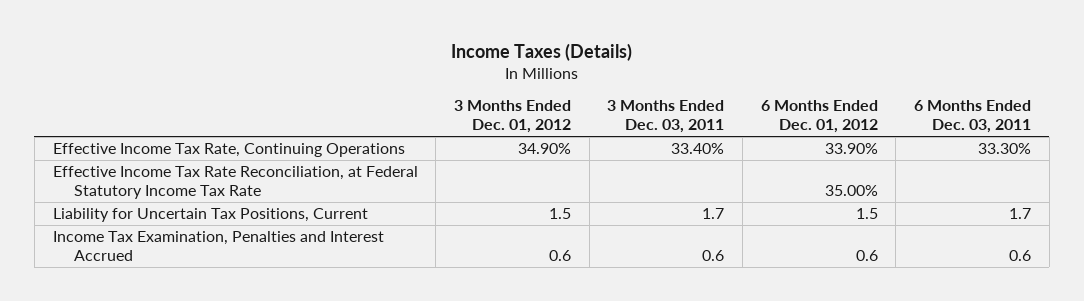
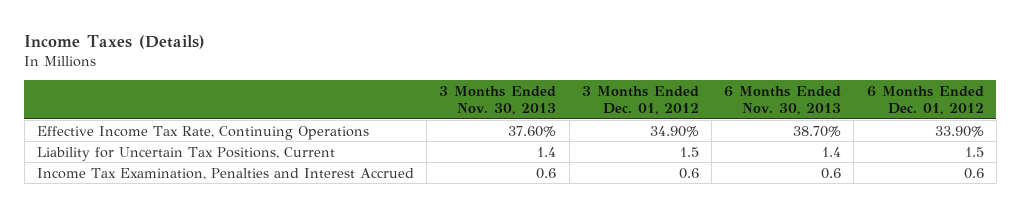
- | 3 Months Ended Dec. 01, 2012 | 3 Months Ended Dec. 03, 2011 | 6 Months Ended Dec. 01, 2012 | 6 Months Ended Dec. 03, 2011
+ | 3 Months Ended Nov. 30, 2013 | 3 Months Ended Dec. 01, 2012 | 6 Months Ended Nov. 30, 2013 | 6 Months Ended Dec. 01, 2012
- Effective Income Tax Rate Reconciliation, at Federal Statutory Income Tax Rate | | | 35.00% |

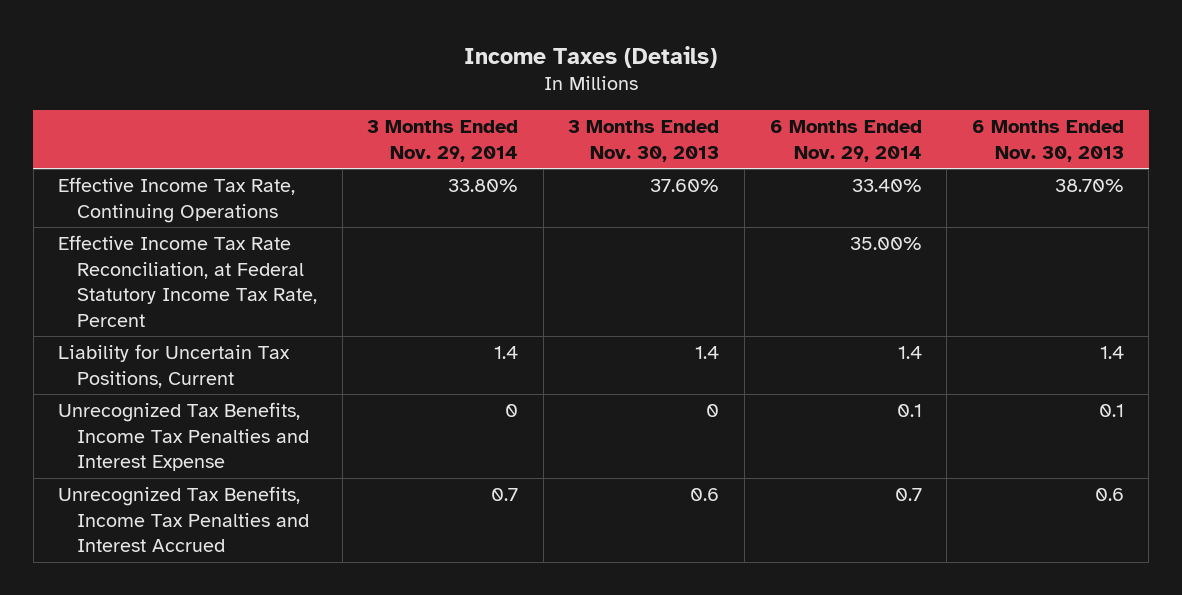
- | 3 Months Ended Nov. 30, 2013 | 3 Months Ended Dec. 01, 2012 | 6 Months Ended Nov. 30, 2013 | 6 Months Ended Dec. 01, 2012
+ | 3 Months Ended Nov. 29, 2014 | 3 Months Ended Nov. 30, 2013 | 6 Months Ended Nov. 29, 2014 | 6 Months Ended Nov. 30, 2013
+ Effective Income Tax Rate Reconciliation, at Federal Statutory Income Tax Rate, Percent | | | 35.00% |
- Income Tax Examination, Penalties and Interest Accrued | 0.6 | 0.6 | 0.6 | 0.6
+ Unrecognized Tax Benefits, Income Tax Penalties and Interest Expense | 0 | 0 | 0.1 | 0.1
+ Unrecognized Tax Benefits, Income Tax Penalties and Interest Accrued | 0.7 | 0.6 | 0.7 | 0.6

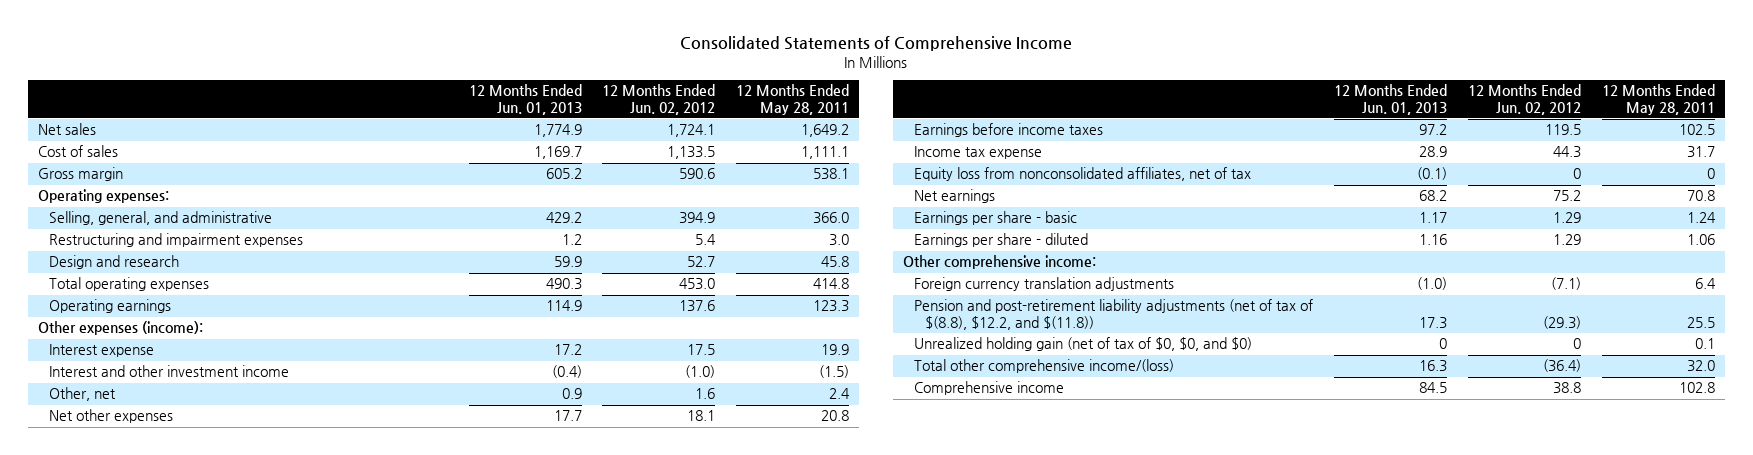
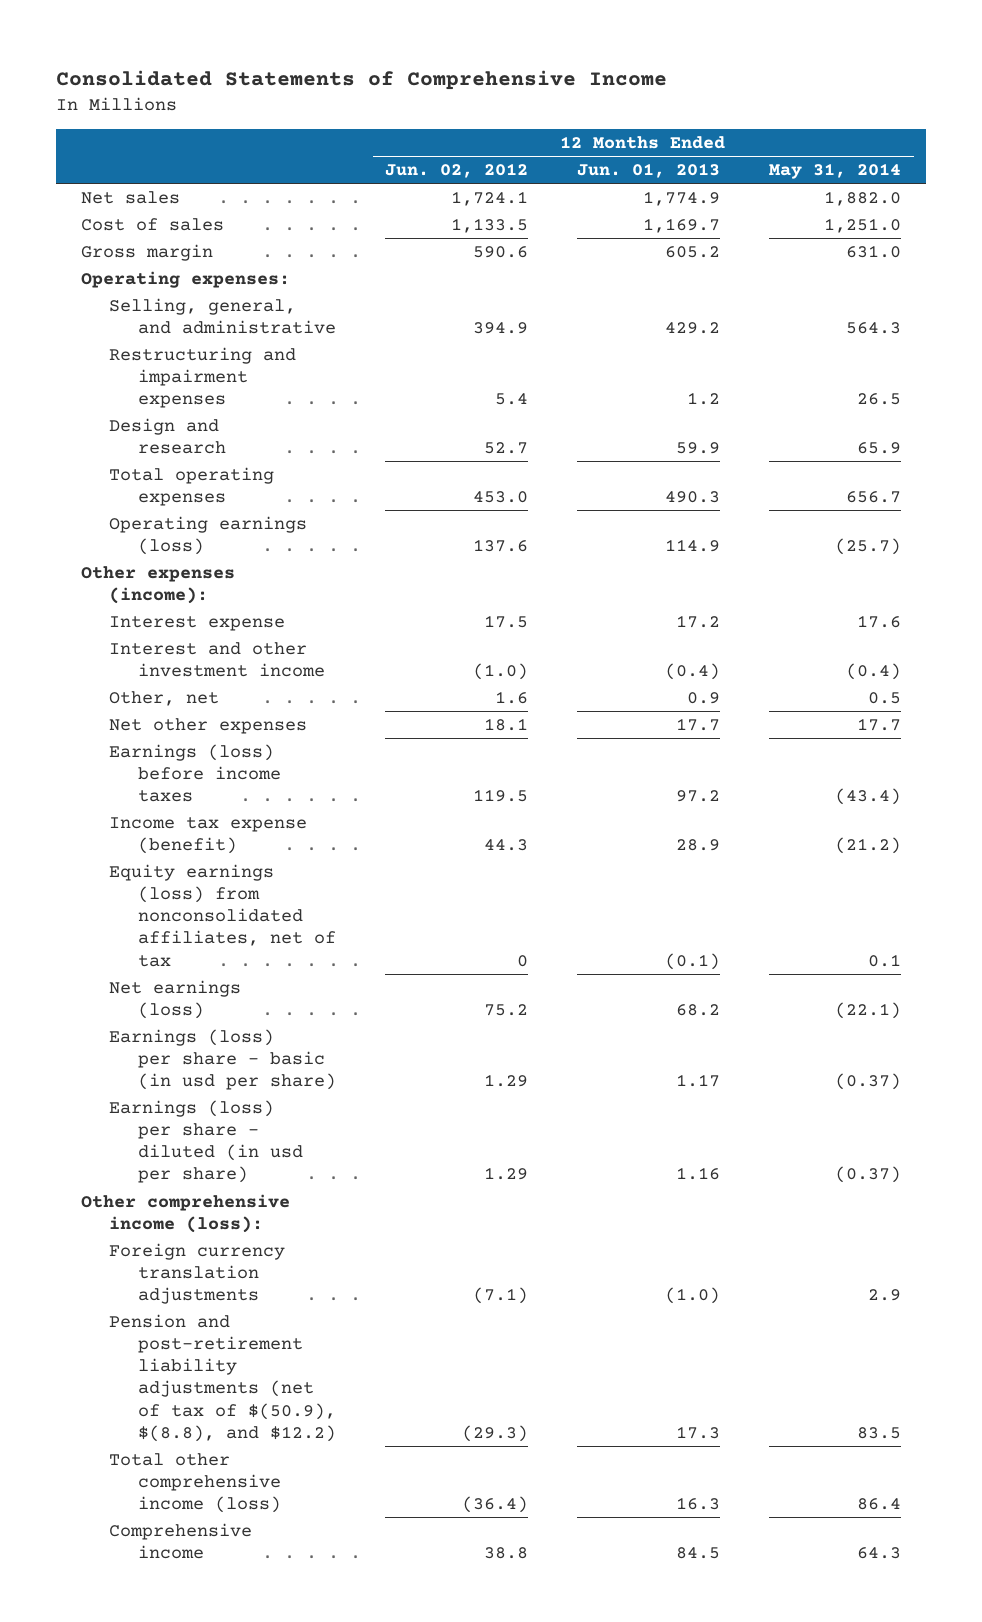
- | 12 Months Ended Jun. 01, 2013 | 12 Months Ended Jun. 02, 2012 | 12 Months Ended May 28, 2011
+ | 12 Months Ended Jun. 02, 2012 | 12 Months Ended Jun. 01, 2013 | 12 Months Ended May 31, 2014
- Operating earnings | 114.9 | 137.6 | 123.3
+ Operating earnings (loss) | 137.6 | 114.9 | (25.7)
- Earnings before income taxes | 97.2 | 119.5 | 102.5
- Income tax expense | 28.9 | 44.3 | 31.7
- Equity loss from nonconsolidated affiliates, net of tax | (0.1) | 0 | 0
- Net earnings | 68.2 | 75.2 | 70.8
- Earnings per share - basic | 1.17 | 1.29 | 1.24
- Earnings per share - diluted | 1.16 | 1.29 | 1.06
- Other comprehensive income:
+ Earnings (loss) before income taxes | 119.5 | 97.2 | (43.4)
+ Income tax expense (benefit) | 44.3 | 28.9 | (21.2)
+ Equity earnings (loss) from nonconsolidated affiliates, net of tax | 0 | (0.1) | 0.1
+ Net earnings (loss) | 75.2 | 68.2 | (22.1)
+ Earnings (loss) per share - basic (in usd per share) | 1.29 | 1.17 | (0.37)
+ Earnings (loss) per share - diluted (in usd per share) | 1.29 | 1.16 | (0.37)
+ Other comprehensive income (loss):
- Pension and post-retirement liability adjustments (net of tax of $(8.8), $12.2, and $(11.8)) | 17.3 | (29.3) | 25.5
- Unrealized holding gain (net of tax of $0, $0, and $0) | 0 | 0 | 0.1
- Total other comprehensive income/(loss) | 16.3 | (36.4) | 32.0
+ Pension and post-retirement liability adjustments (net of tax of $(50.9), $(8.8), and $12.2) | (29.3) | 17.3 | 83.5
+ Total other comprehensive income (loss) | (36.4) | 16.3 | 86.4

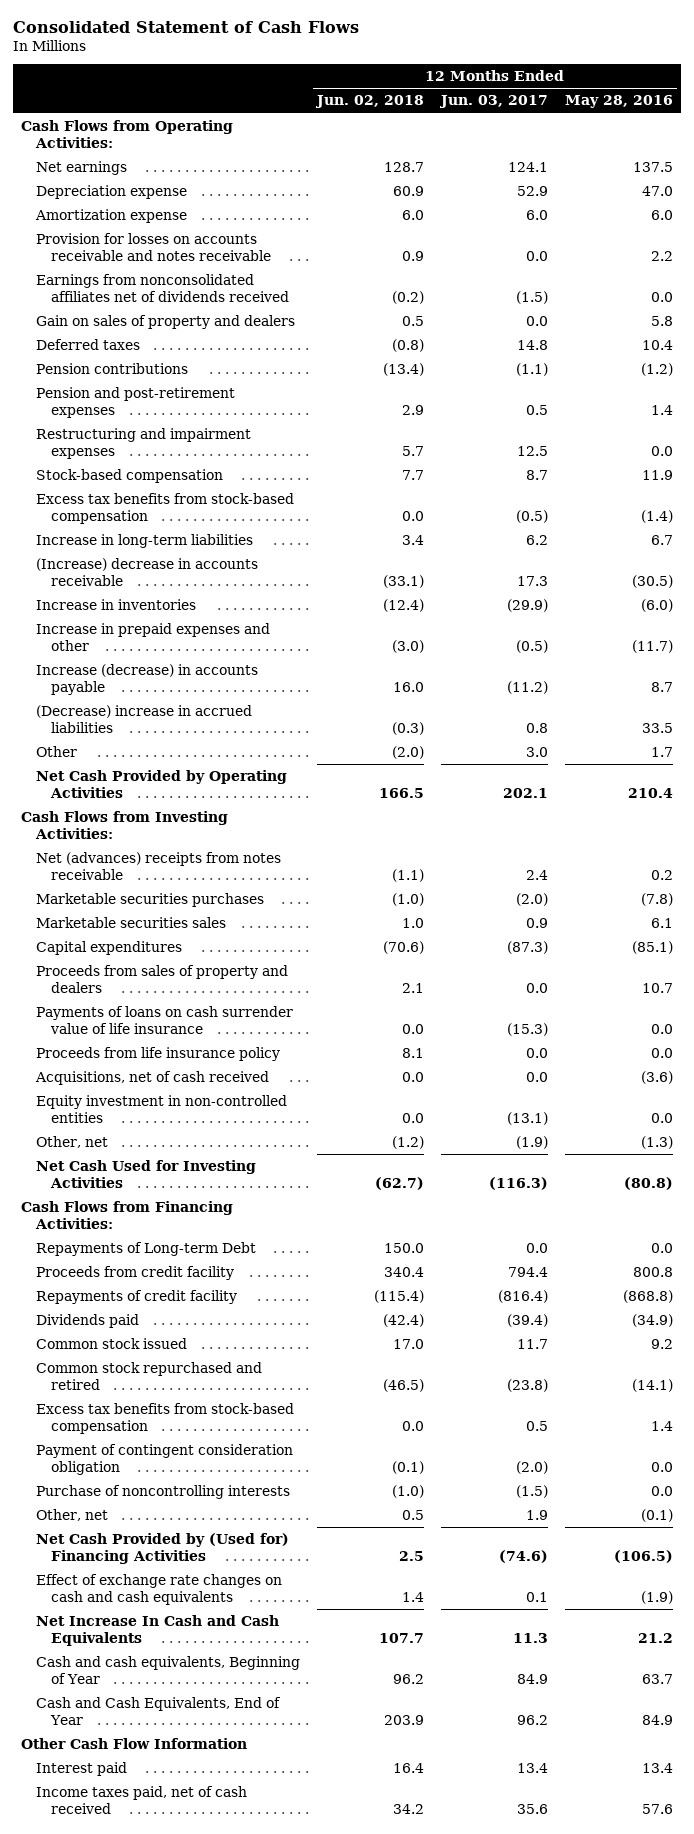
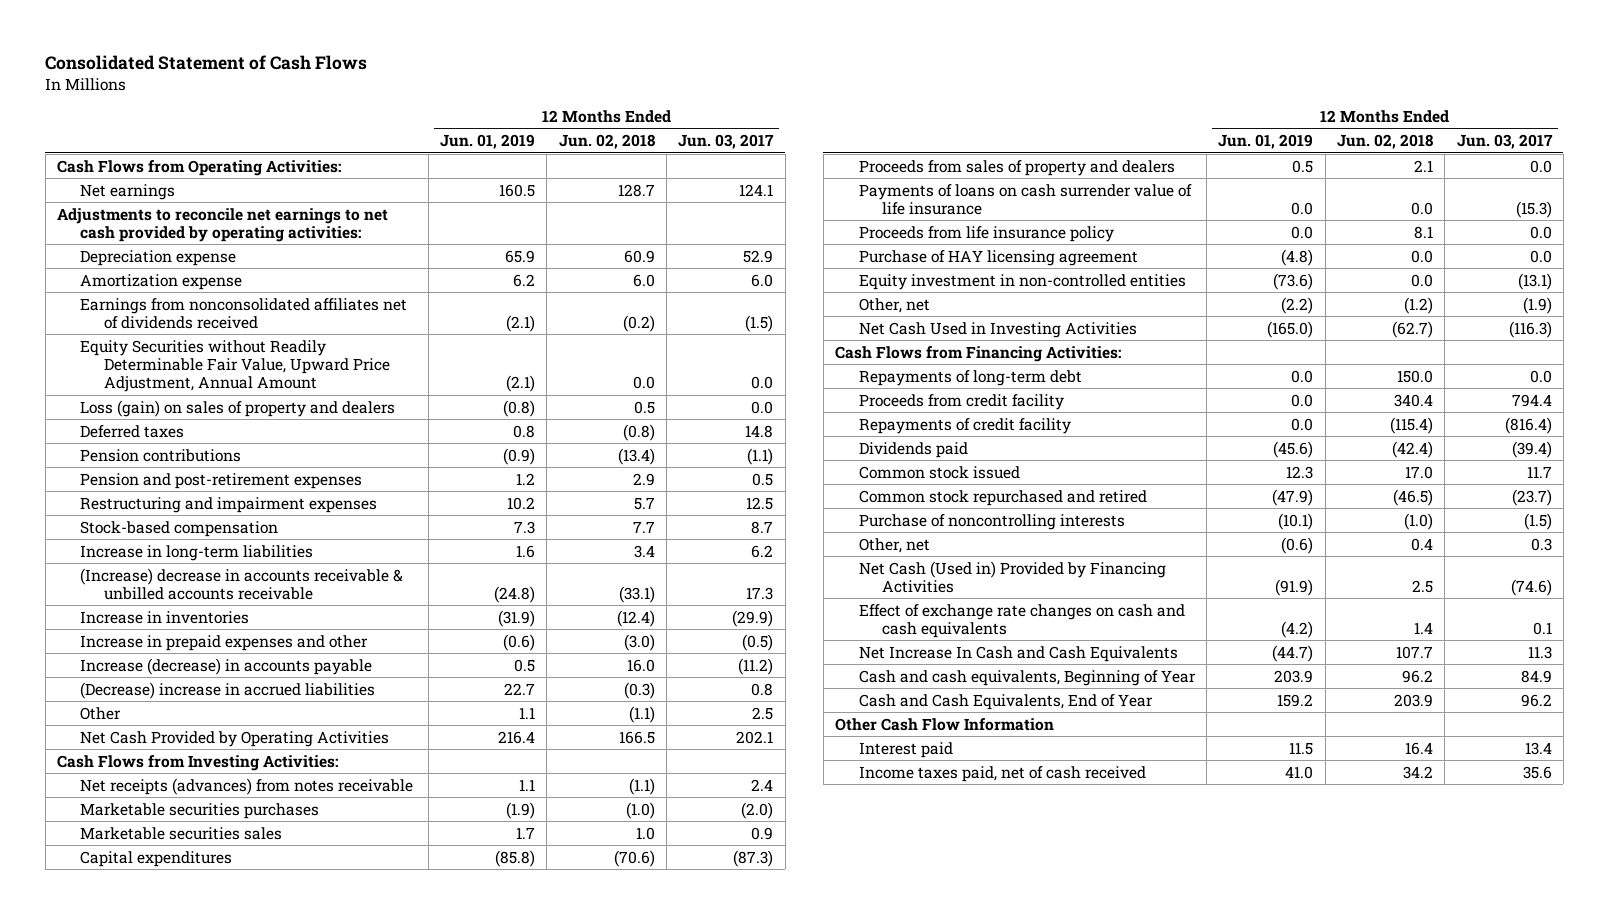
- | 12 Months Ended Jun. 02, 2018 | 12 Months Ended Jun. 03, 2017 | 12 Months Ended May 28, 2016
+ | 12 Months Ended Jun. 01, 2019 | 12 Months Ended Jun. 02, 2018 | 12 Months Ended Jun. 03, 2017
+ Adjustments to reconcile net earnings to net cash provided by operating activities:
- Provision for losses on accounts receivable and notes receivable | 0.9 | 0.0 | 2.2
- Gain on sales of property and dealers | 0.5 | 0.0 | 5.8
+ Equity Securities without Readily Determinable Fair Value, Upward Price Adjustment, Annual Amount | (2.1) | 0.0 | 0.0
+ Loss (gain) on sales of property and dealers | (0.8) | 0.5 | 0.0
- Excess tax benefits from stock-based compensation | 0.0 | (0.5) | (1.4)
- (Increase) decrease in accounts receivable | (33.1) | 17.3 | (30.5)
+ (Increase) decrease in accounts receivable & unbilled accounts receivable | (24.8) | (33.1) | 17.3
- Other | (2.0) | 3.0 | 1.7
+ Other | 1.1 | (1.1) | 2.5
- Net (advances) receipts from notes receivable | (1.1) | 2.4 | 0.2
+ Net receipts (advances) from notes receivable | 1.1 | (1.1) | 2.4
- Acquisitions, net of cash received | 0.0 | 0.0 | (3.6)
+ Purchase of HAY licensing agreement | (4.8) | 0.0 | 0.0
- Net Cash Used for Investing Activities | (62.7) | (116.3) | (80.8)
+ Net Cash Used in Investing Activities | (165.0) | (62.7) | (116.3)
- Repayments of Long-term Debt | 150.0 | 0.0 | 0.0
+ Repayments of long-term debt | 0.0 | 150.0 | 0.0
- Common stock repurchased and retired | (46.5) | (23.8) | (14.1)
- Excess tax benefits from stock-based compensation | 0.0 | 0.5 | 1.4
- Payment of contingent consideration obligation | (0.1) | (2.0) | 0.0
+ Common stock repurchased and retired | (47.9) | (46.5) | (23.7)
- Other, net | 0.5 | 1.9 | (0.1)
- Net Cash Provided by (Used for) Financing Activities | 2.5 | (74.6) | (106.5)
+ Other, net | (0.6) | 0.4 | 0.3
+ Net Cash (Used in) Provided by Financing Activities | (91.9) | 2.5 | (74.6)

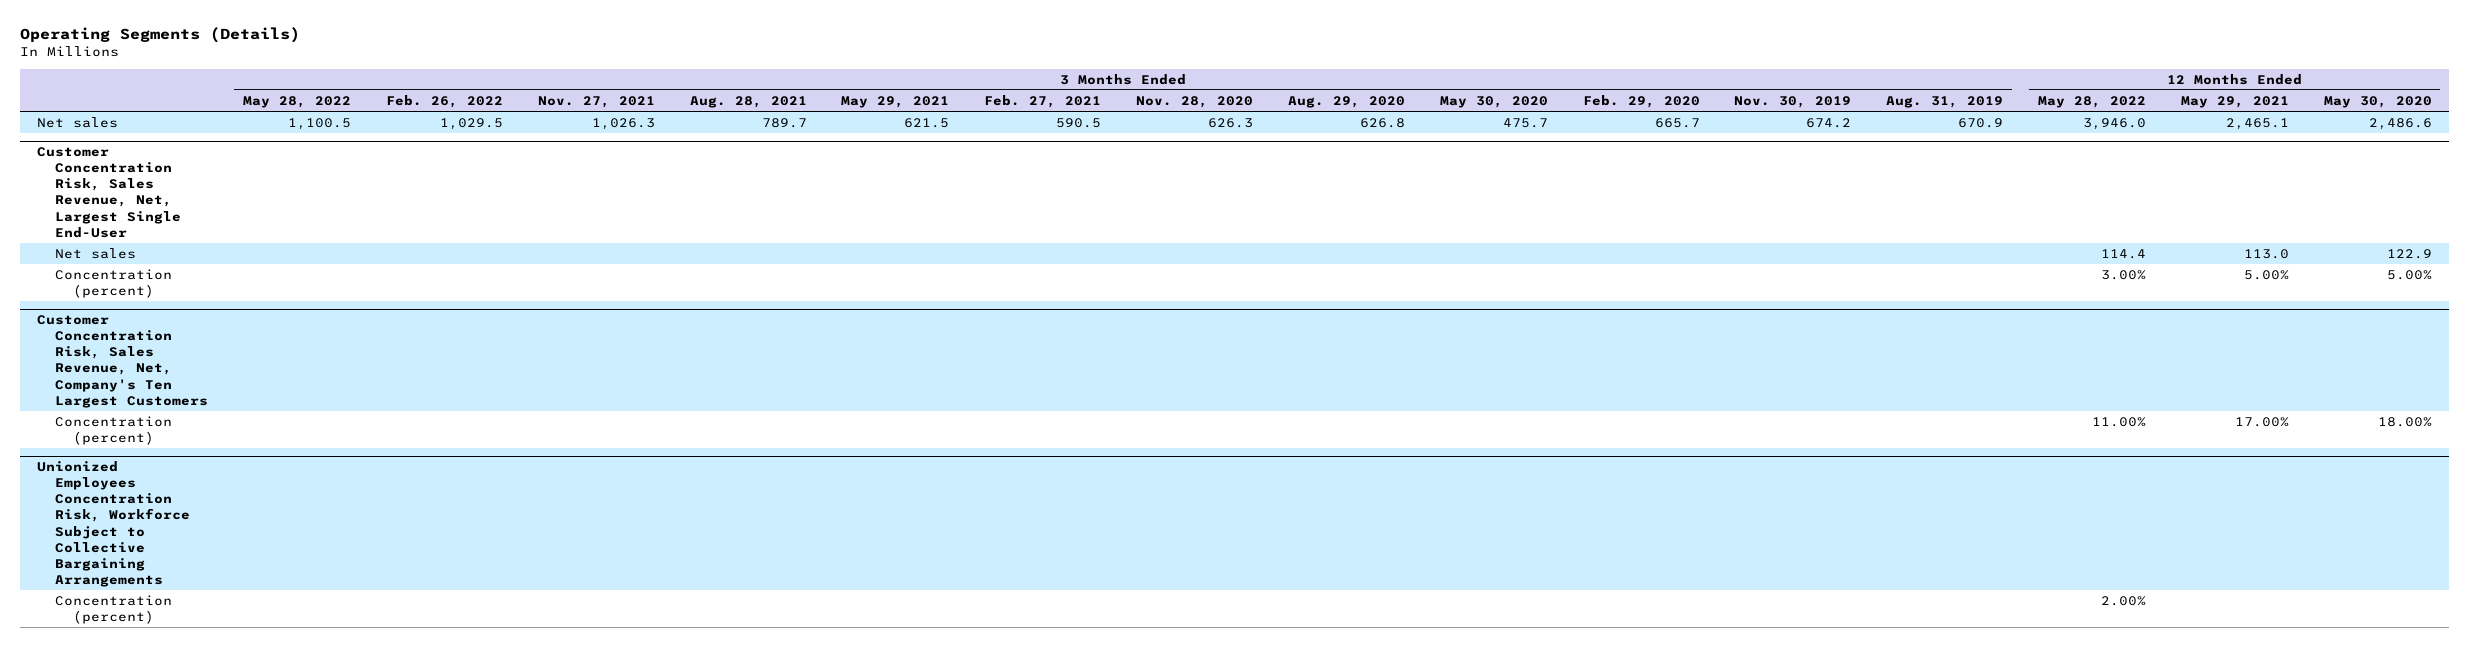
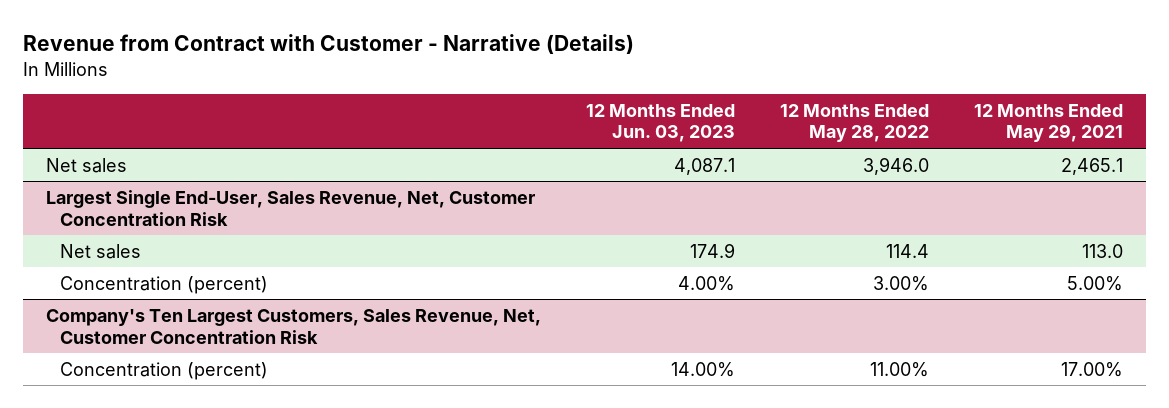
- Operating Segments (Details)
+ Revenue from Contract with Customer - Narrative (Details)
- | 3 Months Ended May 28, 2022 | 3 Months Ended Feb. 26, 2022 | 3 Months Ended Nov. 27, 2021 | 3 Months Ended Aug. 28, 2021 | 3 Months Ended May 29, 2021 | 3 Months Ended Feb. 27, 2021 | 3 Months Ended Nov. 28, 2020 | 3 Months Ended Aug. 29, 2020 | 3 Months Ended May 30, 2020 | 3 Months Ended Feb. 29, 2020 | 3 Months Ended Nov. 30, 2019 | 3 Months Ended Aug. 31, 2019 | 12 Months Ended May 28, 2022 | 12 Months Ended May 29, 2021 | 12 Months Ended May 30, 2020
+ | 12 Months Ended Jun. 03, 2023 | 12 Months Ended May 28, 2022 | 12 Months Ended May 29, 2021
- Customer Concentration Risk, Sales Revenue, Net, Largest Single End-User
+ Largest Single End-User, Sales Revenue, Net, Customer Concentration Risk
- Customer Concentration Risk, Sales Revenue, Net, Company's Ten Largest Customers
+ Company's Ten Largest Customers, Sales Revenue, Net, Customer Concentration Risk
- Unionized Employees Concentration Risk, Workforce Subject to Collective Bargaining Arrangements
- Concentration (percent) | | | | | | | | | | | | | 2.00% | |

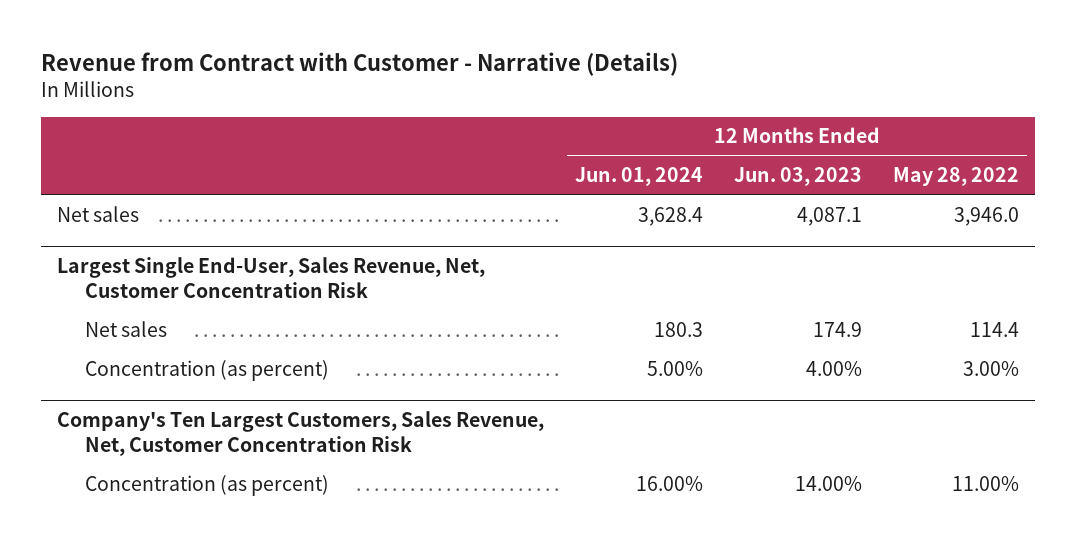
- | 12 Months Ended Jun. 03, 2023 | 12 Months Ended May 28, 2022 | 12 Months Ended May 29, 2021
+ | 12 Months Ended Jun. 01, 2024 | 12 Months Ended Jun. 03, 2023 | 12 Months Ended May 28, 2022
@ Largest Single End-User, Sales Revenue, Net, Customer Concentration Risk
- Concentration (percent) | 4.00% | 3.00% | 5.00%
+ Concentration (as percent) | 5.00% | 4.00% | 3.00%
@ Company's Ten Largest Customers, Sales Revenue, Net, Customer Concentration Risk
- Concentration (percent) | 14.00% | 11.00% | 17.00%
+ Concentration (as percent) | 16.00% | 14.00% | 11.00%

